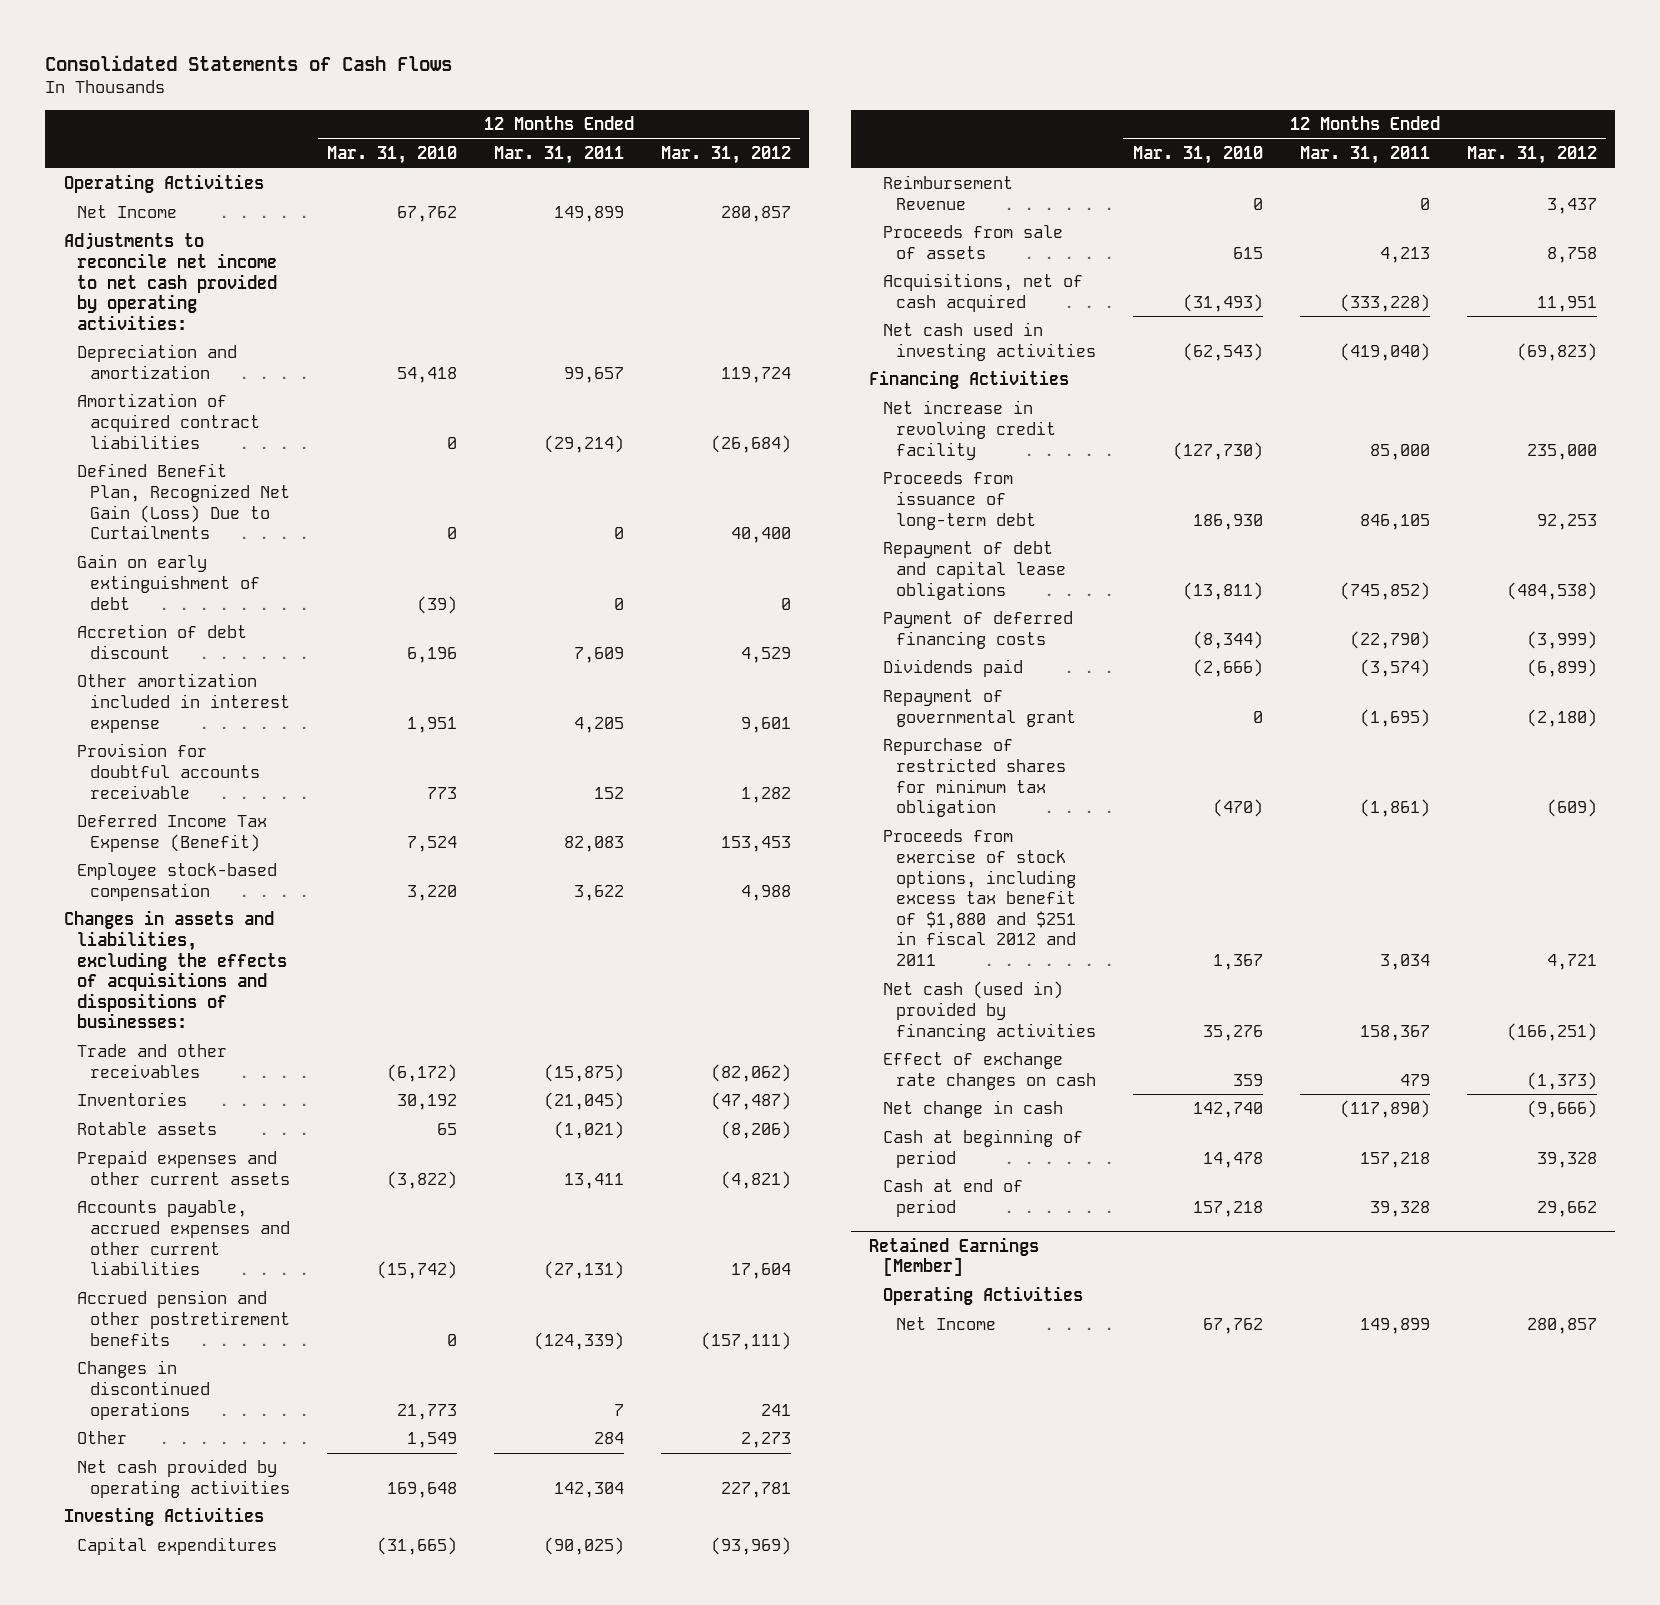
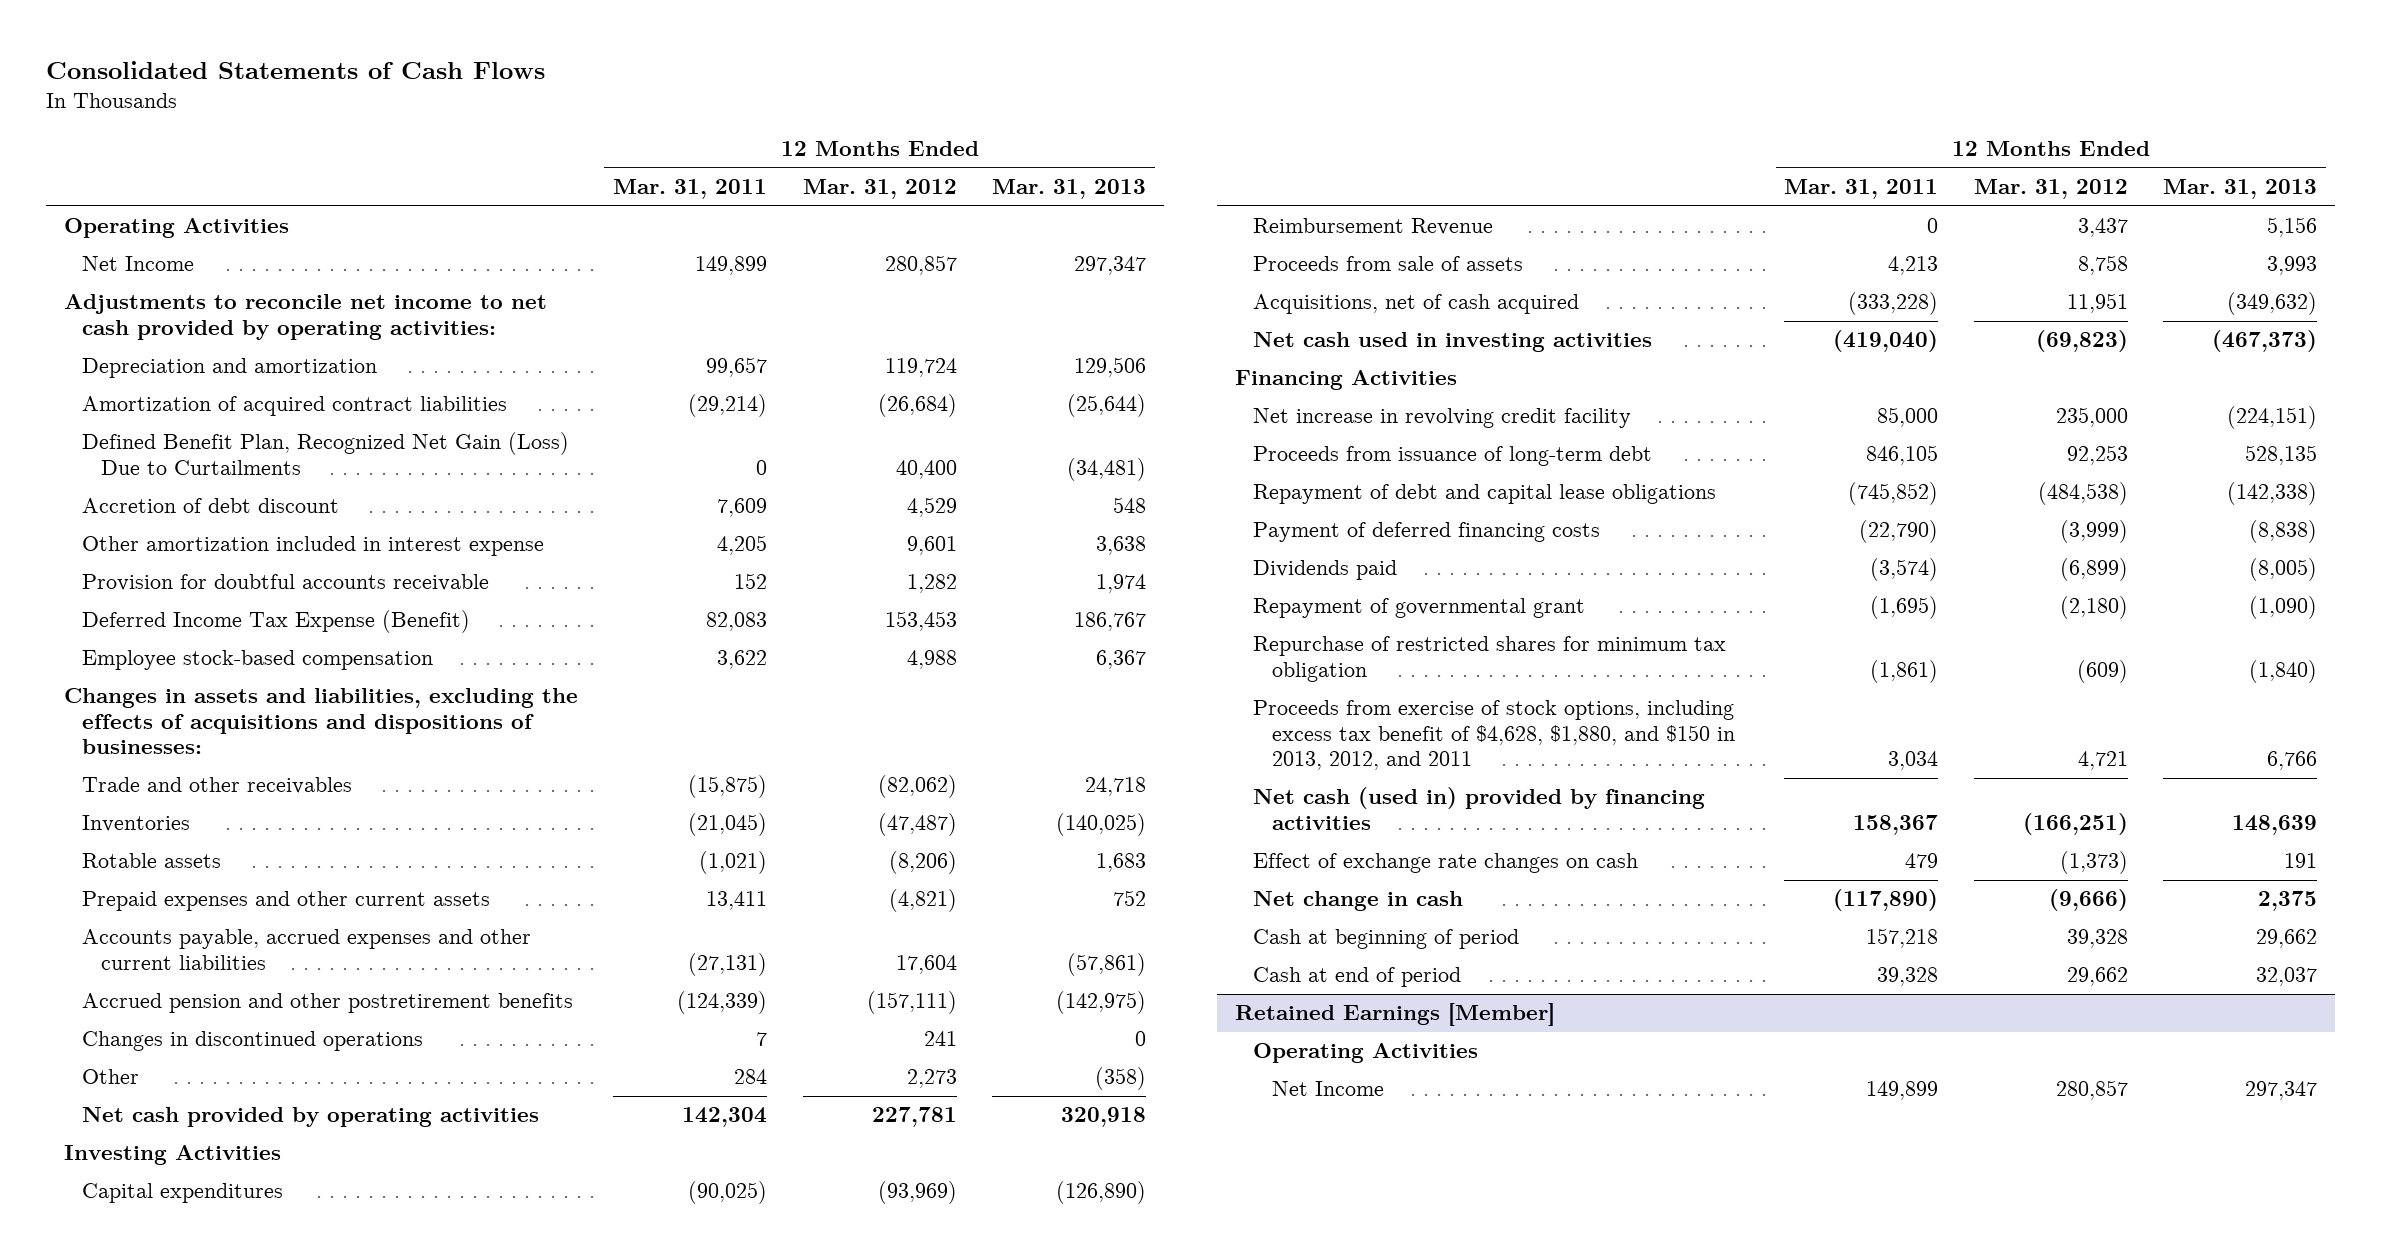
- | 12 Months Ended Mar. 31, 2010 | 12 Months Ended Mar. 31, 2011 | 12 Months Ended Mar. 31, 2012
+ | 12 Months Ended Mar. 31, 2011 | 12 Months Ended Mar. 31, 2012 | 12 Months Ended Mar. 31, 2013
- Gain on early extinguishment of debt | (39) | 0 | 0
- Proceeds from exercise of stock options, including excess tax benefit of $1,880 and $251 in fiscal 2012 and 2011 | 1,367 | 3,034 | 4,721
+ Proceeds from exercise of stock options, including excess tax benefit of $4,628, $1,880, and $150 in 2013, 2012, and 2011 | 3,034 | 4,721 | 6,766

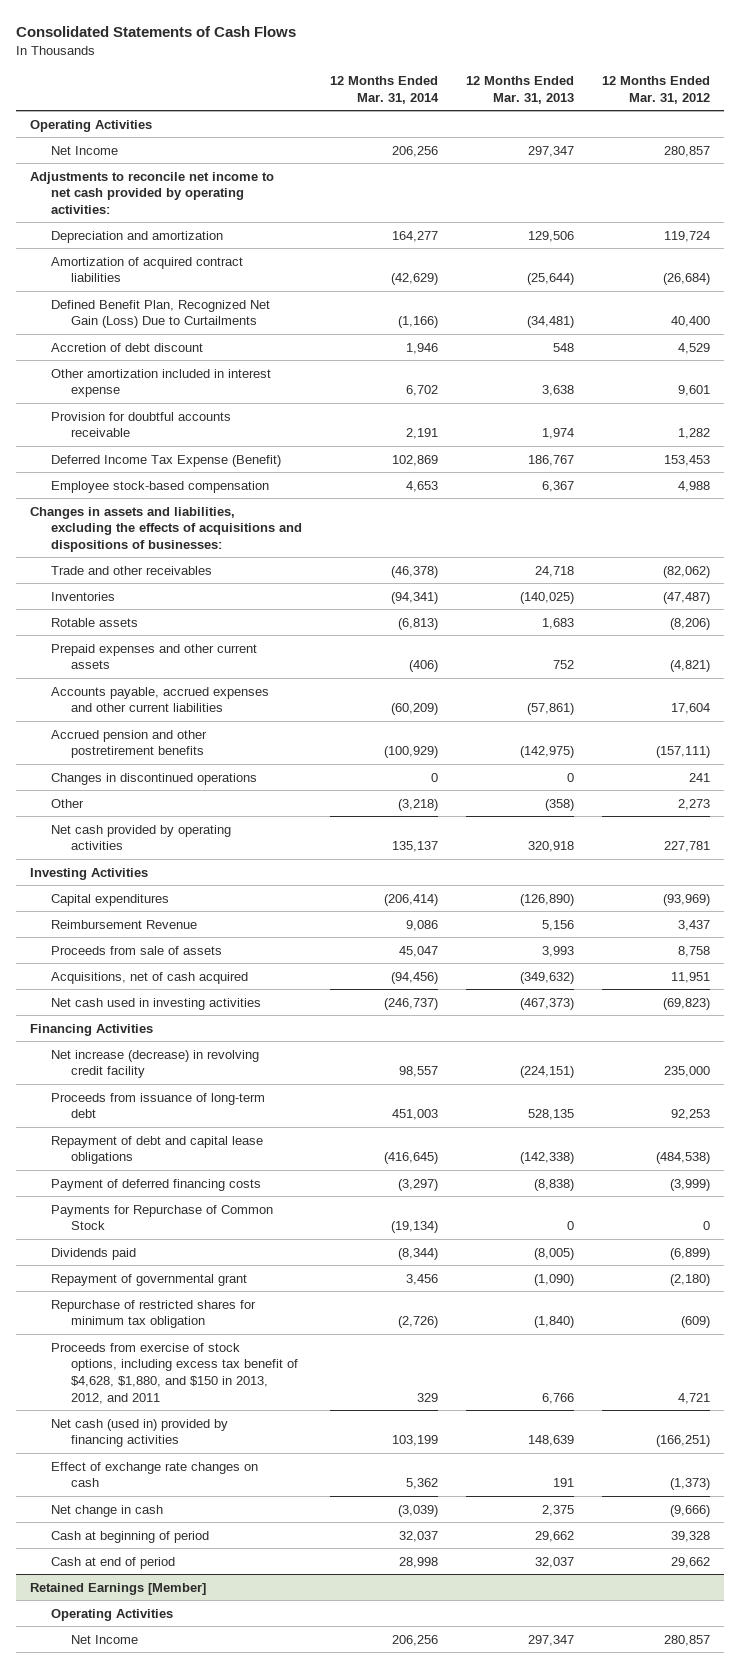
- | 12 Months Ended Mar. 31, 2011 | 12 Months Ended Mar. 31, 2012 | 12 Months Ended Mar. 31, 2013
+ | 12 Months Ended Mar. 31, 2014 | 12 Months Ended Mar. 31, 2013 | 12 Months Ended Mar. 31, 2012
- Net increase in revolving credit facility | 85,000 | 235,000 | (224,151)
+ Net increase (decrease) in revolving credit facility | 98,557 | (224,151) | 235,000
+ Payments for Repurchase of Common Stock | (19,134) | 0 | 0

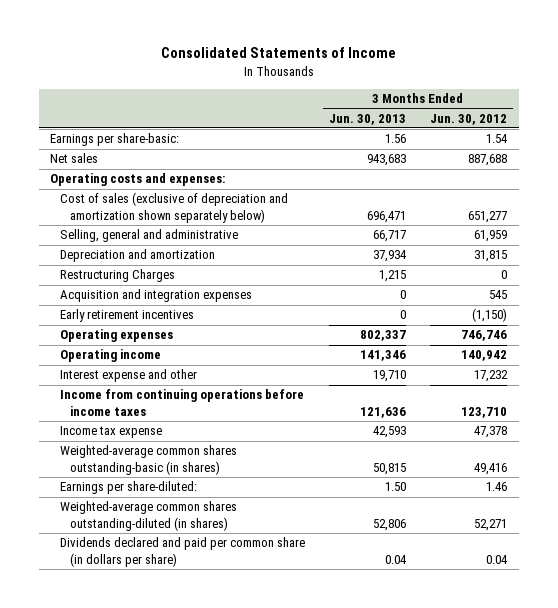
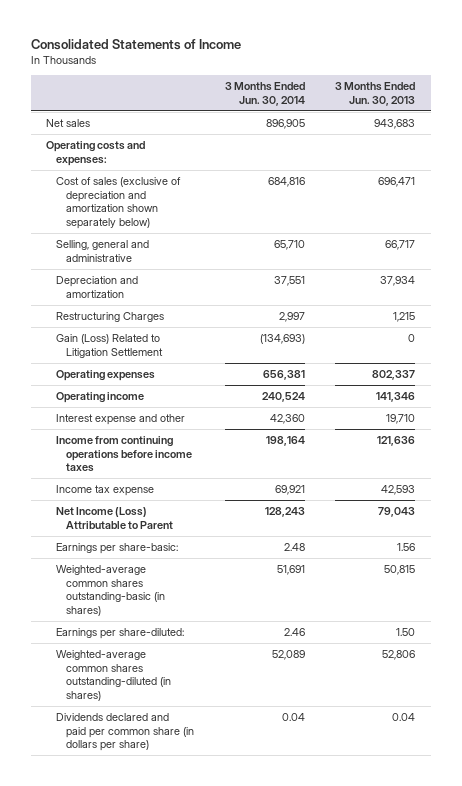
- | 3 Months Ended Jun. 30, 2013 | 3 Months Ended Jun. 30, 2012
+ | 3 Months Ended Jun. 30, 2014 | 3 Months Ended Jun. 30, 2013
- Acquisition and integration expenses | 0 | 545
- Early retirement incentives | 0 | (1,150)
+ Gain (Loss) Related to Litigation Settlement | (134,693) | 0
+ Net Income (Loss) Attributable to Parent | 128,243 | 79,043
moved down: Earnings per share-basic: | 2.48 | 1.56

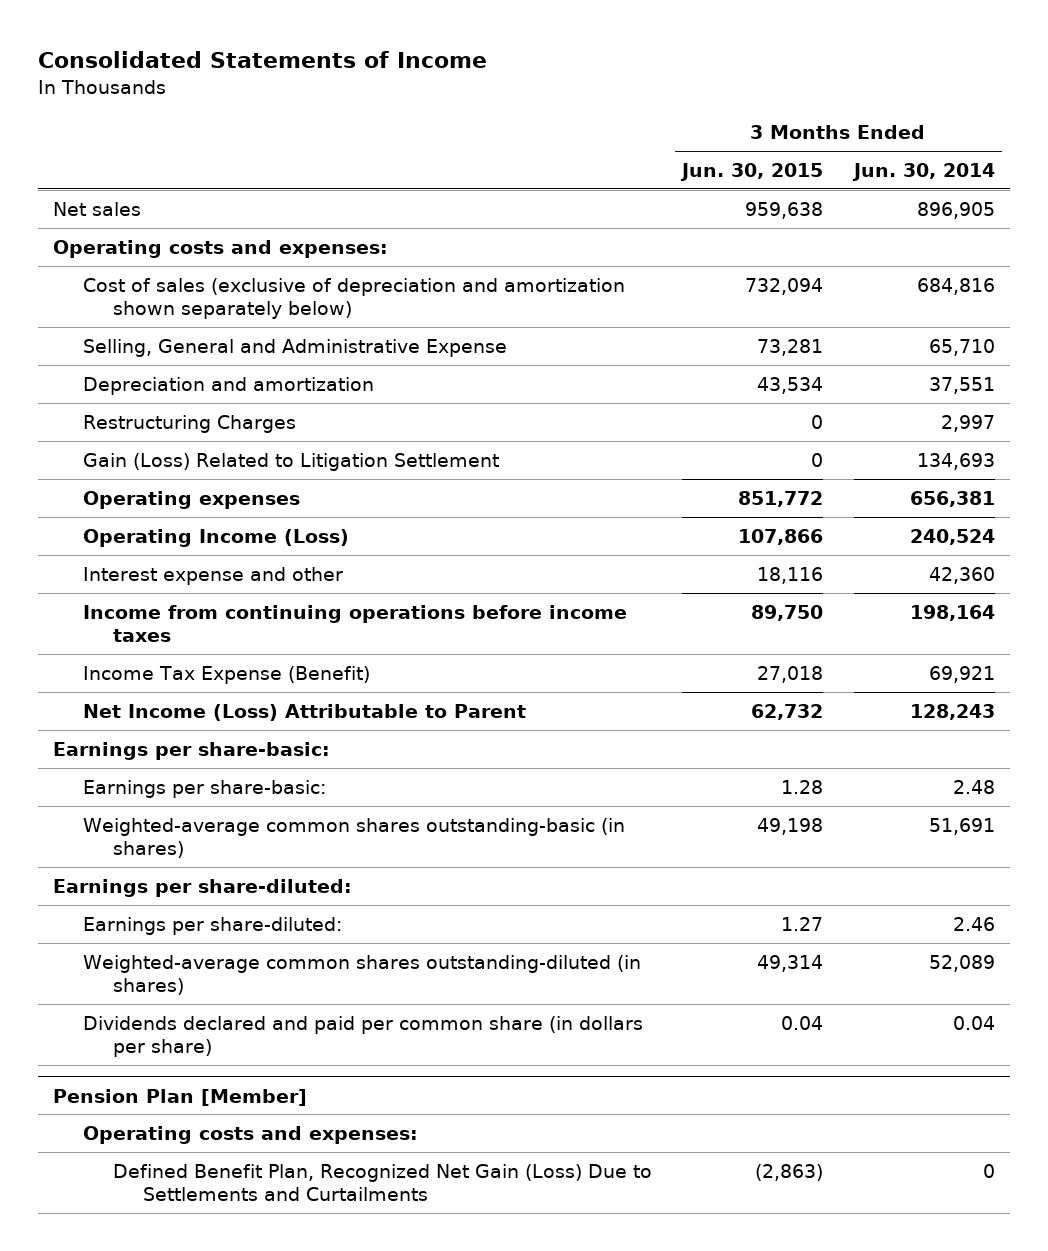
- | 3 Months Ended Jun. 30, 2014 | 3 Months Ended Jun. 30, 2013
+ | 3 Months Ended Jun. 30, 2015 | 3 Months Ended Jun. 30, 2014
- Selling, general and administrative | 65,710 | 66,717
+ Selling, General and Administrative Expense | 73,281 | 65,710
- Gain (Loss) Related to Litigation Settlement | (134,693) | 0
+ Gain (Loss) Related to Litigation Settlement | 0 | 134,693
- Operating income | 240,524 | 141,346
+ Operating Income (Loss) | 107,866 | 240,524
- Income tax expense | 69,921 | 42,593
+ Income Tax Expense (Benefit) | 27,018 | 69,921
+ Earnings per share-basic:
+ Earnings per share-diluted:
+ Pension Plan [Member]
+ Operating costs and expenses:
+ Defined Benefit Plan, Recognized Net Gain (Loss) Due to Settlements and Curtailments | (2,863) | 0

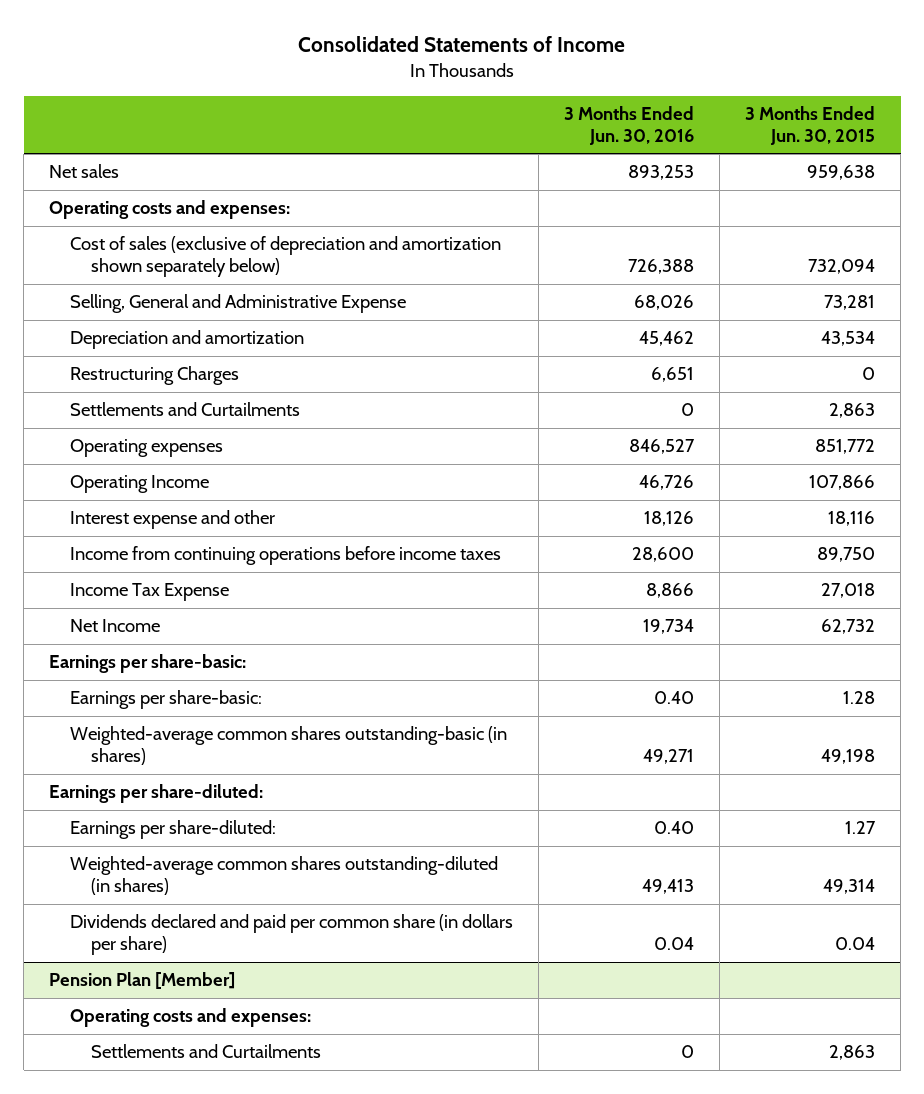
- | 3 Months Ended Jun. 30, 2015 | 3 Months Ended Jun. 30, 2014
+ | 3 Months Ended Jun. 30, 2016 | 3 Months Ended Jun. 30, 2015
- Gain (Loss) Related to Litigation Settlement | 0 | 134,693
+ Settlements and Curtailments | 0 | 2,863
- Operating Income (Loss) | 107,866 | 240,524
+ Operating Income | 46,726 | 107,866
- Income Tax Expense (Benefit) | 27,018 | 69,921
- Net Income (Loss) Attributable to Parent | 62,732 | 128,243
+ Income Tax Expense | 8,866 | 27,018
+ Net Income | 19,734 | 62,732
@ Pension Plan [Member]
- Defined Benefit Plan, Recognized Net Gain (Loss) Due to Settlements and Curtailments | (2,863) | 0
+ Settlements and Curtailments | 0 | 2,863

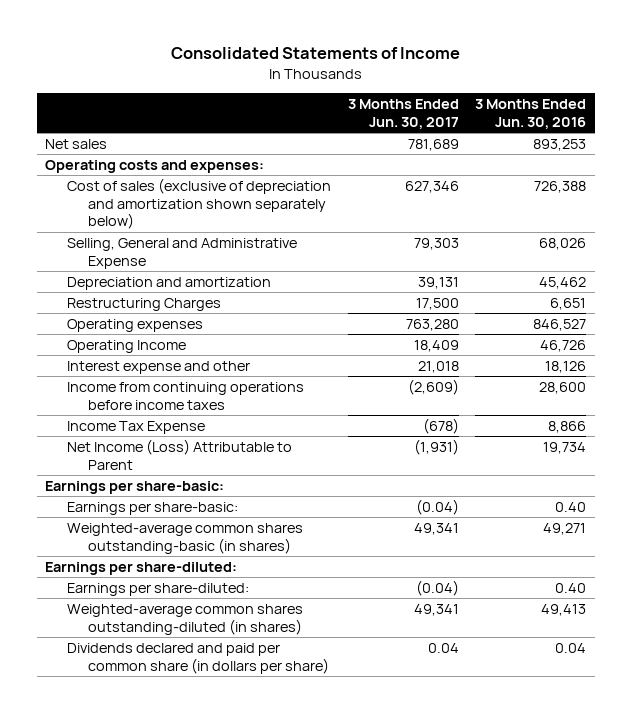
- | 3 Months Ended Jun. 30, 2016 | 3 Months Ended Jun. 30, 2015
+ | 3 Months Ended Jun. 30, 2017 | 3 Months Ended Jun. 30, 2016
- Settlements and Curtailments | 0 | 2,863
- Net Income | 19,734 | 62,732
+ Net Income (Loss) Attributable to Parent | (1,931) | 19,734
- Pension Plan [Member]
- Operating costs and expenses:
- Settlements and Curtailments | 0 | 2,863

